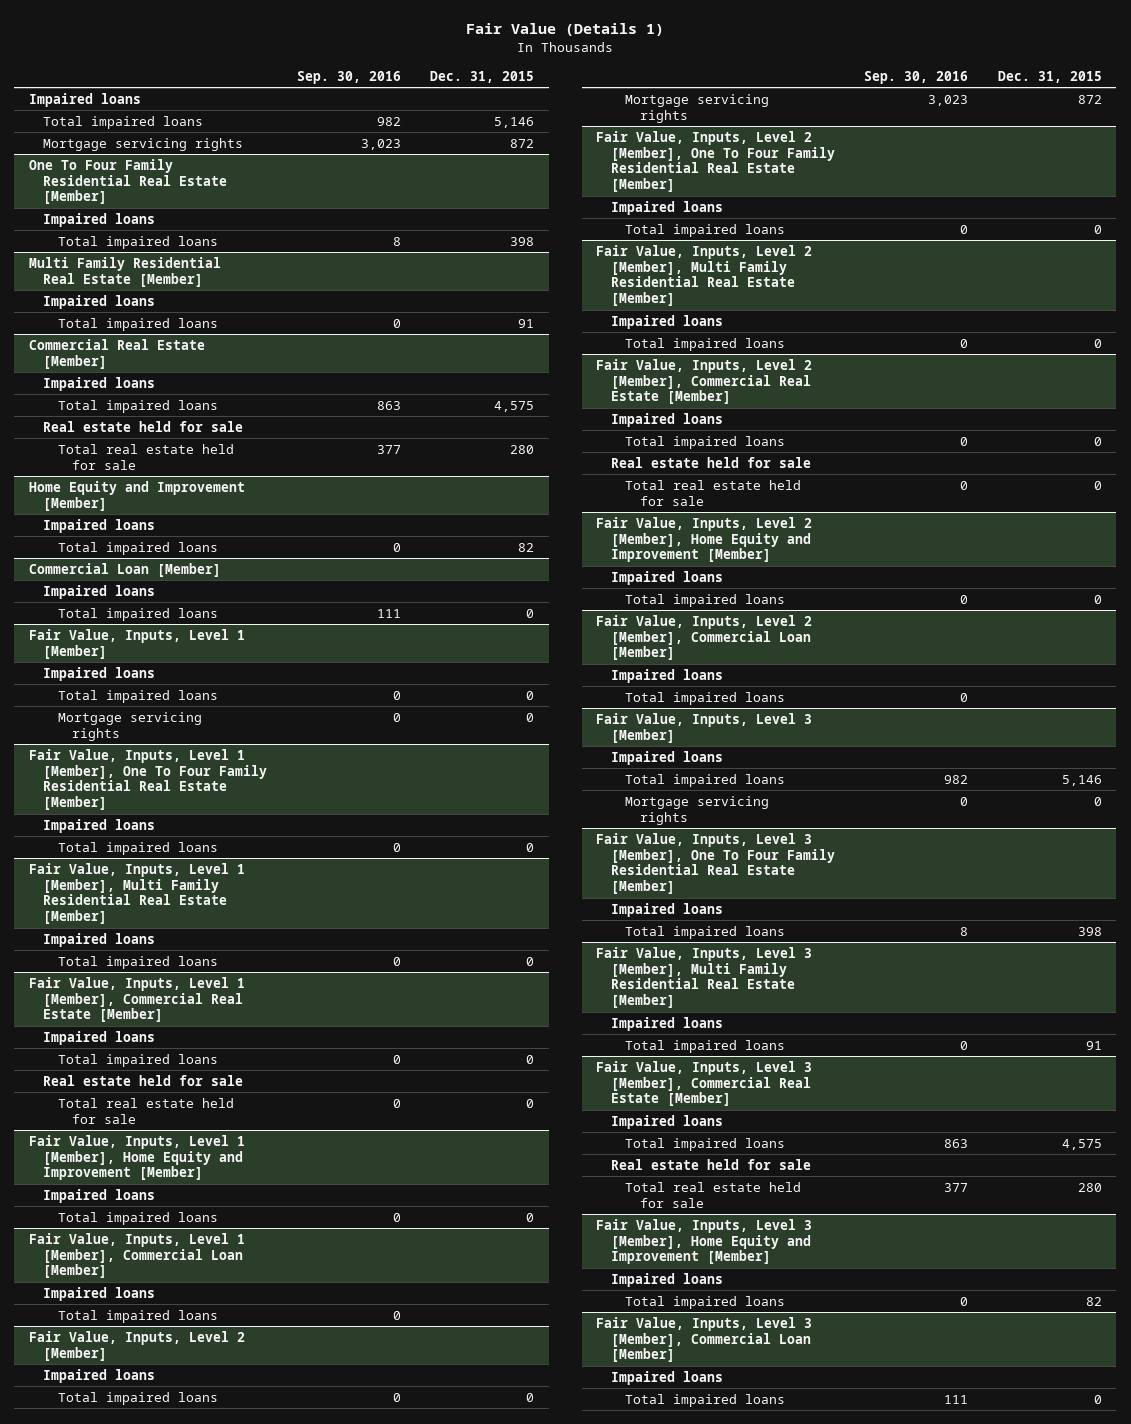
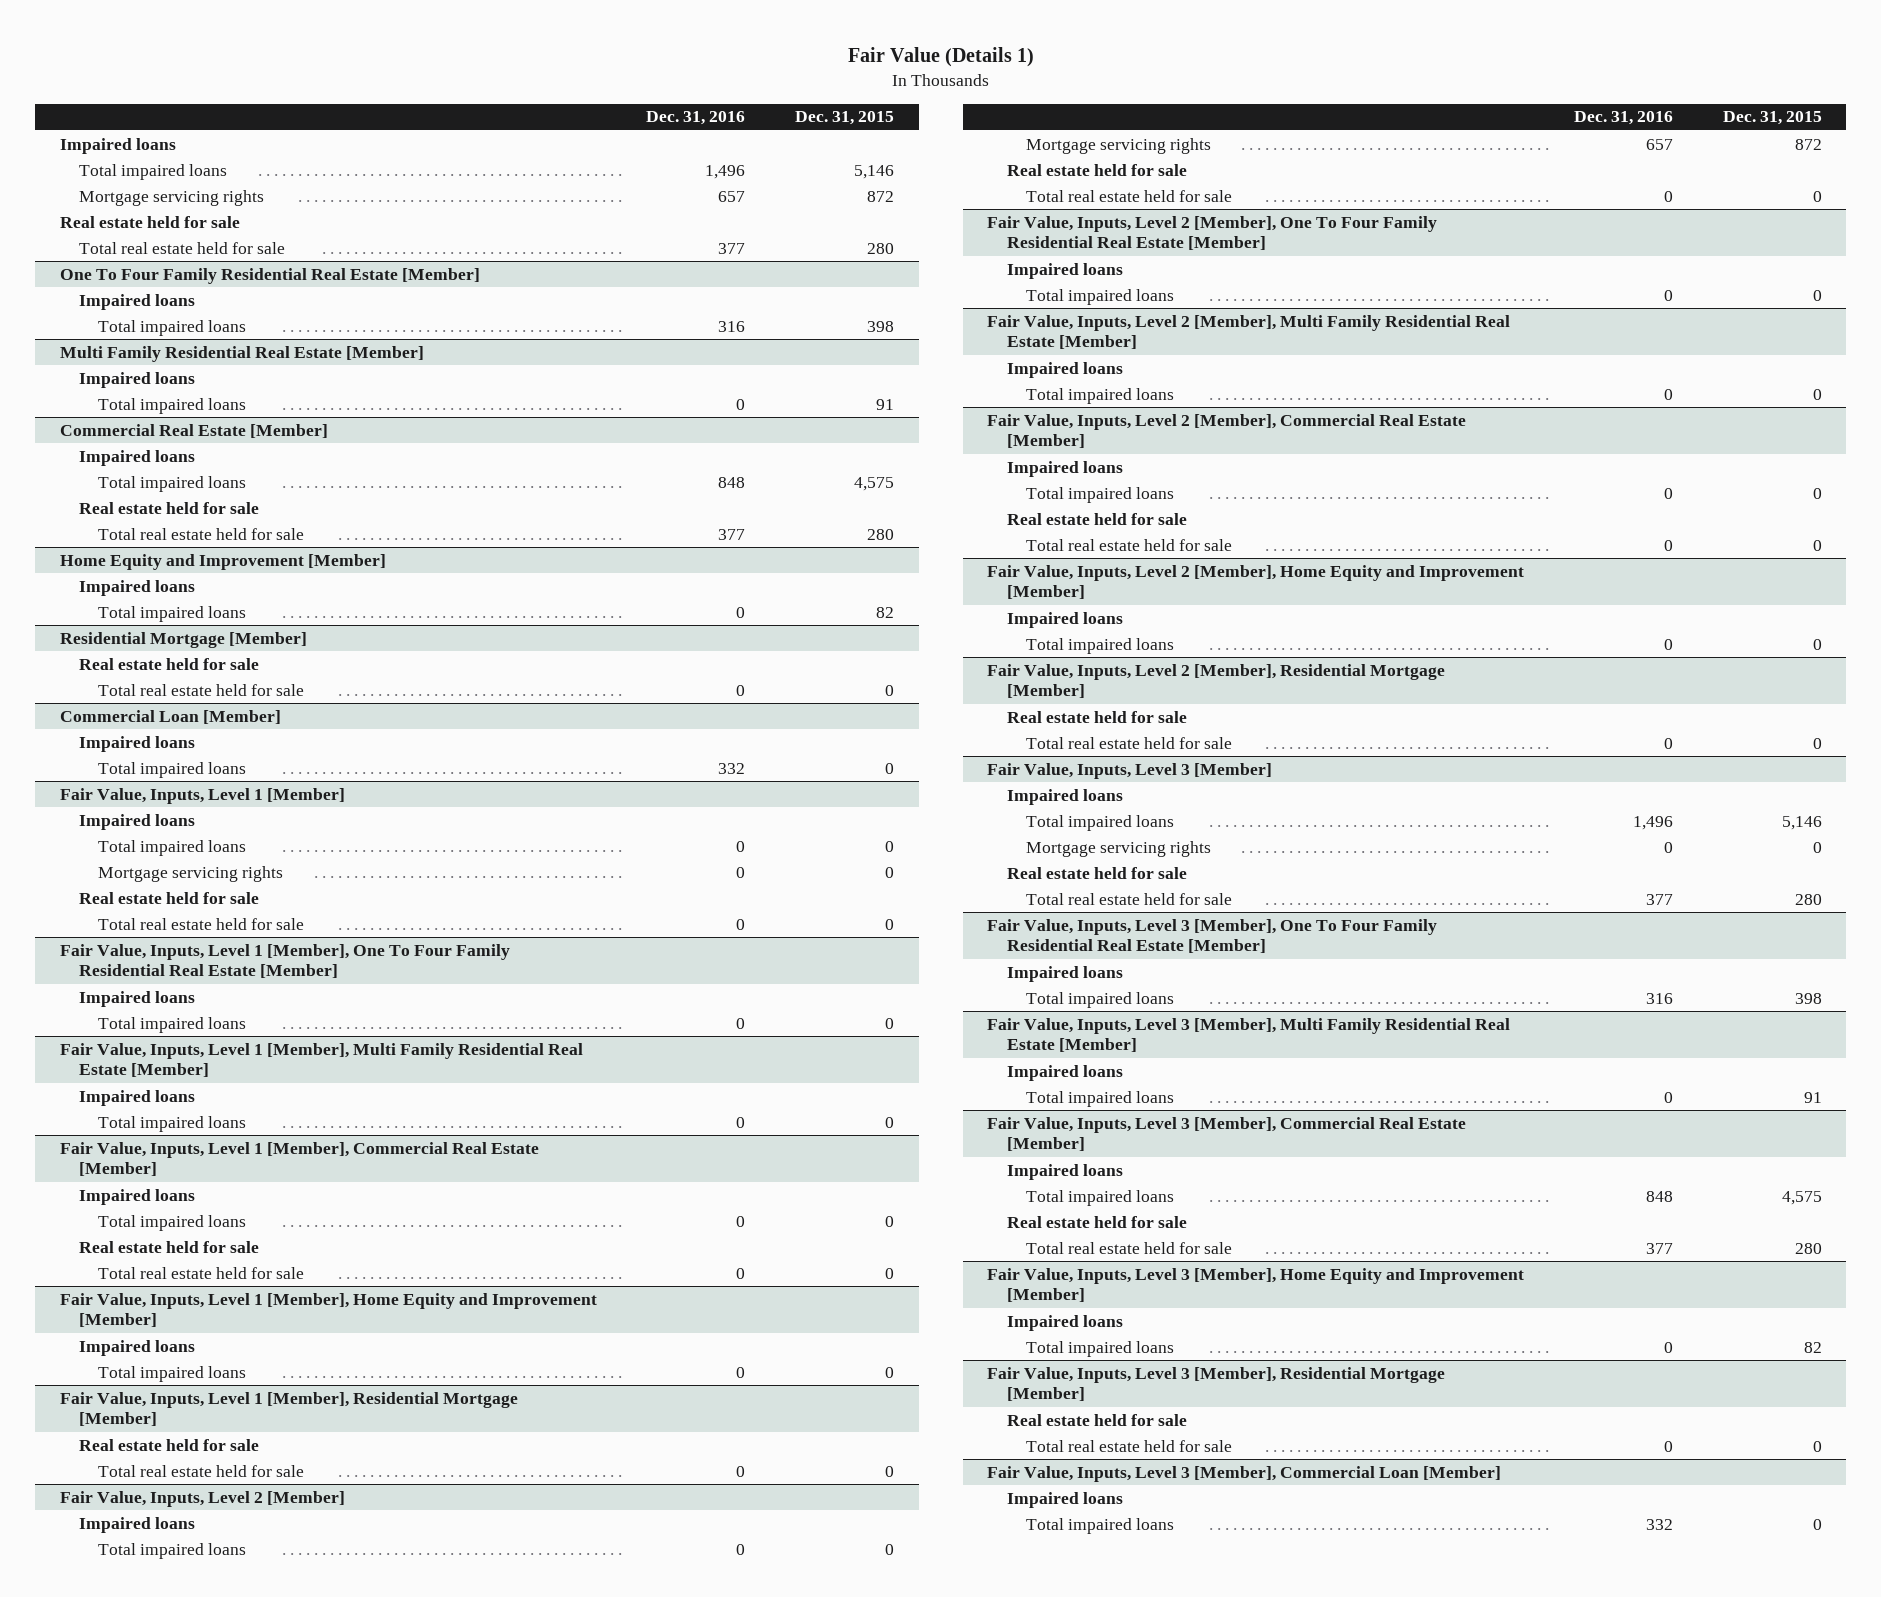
- | Sep. 30, 2016 | Dec. 31, 2015
+ | Dec. 31, 2016 | Dec. 31, 2015
+ Real estate held for sale
+ Total real estate held for sale | 377 | 280
+ Residential Mortgage [Member]
+ Real estate held for sale
+ Total real estate held for sale | 0 | 0
@ Fair Value, Inputs, Level 1 [Member]
+ Real estate held for sale
+ Total real estate held for sale | 0 | 0
- Fair Value, Inputs, Level 1 [Member], Commercial Loan [Member]
- Impaired loans
- Total impaired loans | 0 |
+ Fair Value, Inputs, Level 1 [Member], Residential Mortgage [Member]
+ Real estate held for sale
+ Total real estate held for sale | 0 | 0
@ Fair Value, Inputs, Level 2 [Member]
+ Real estate held for sale
+ Total real estate held for sale | 0 | 0
- Fair Value, Inputs, Level 2 [Member], Commercial Loan [Member]
- Impaired loans
- Total impaired loans | 0 |
+ Fair Value, Inputs, Level 2 [Member], Residential Mortgage [Member]
+ Real estate held for sale
+ Total real estate held for sale | 0 | 0
@ Fair Value, Inputs, Level 3 [Member]
+ Real estate held for sale
+ Total real estate held for sale | 377 | 280
+ Fair Value, Inputs, Level 3 [Member], Residential Mortgage [Member]
+ Real estate held for sale
+ Total real estate held for sale | 0 | 0

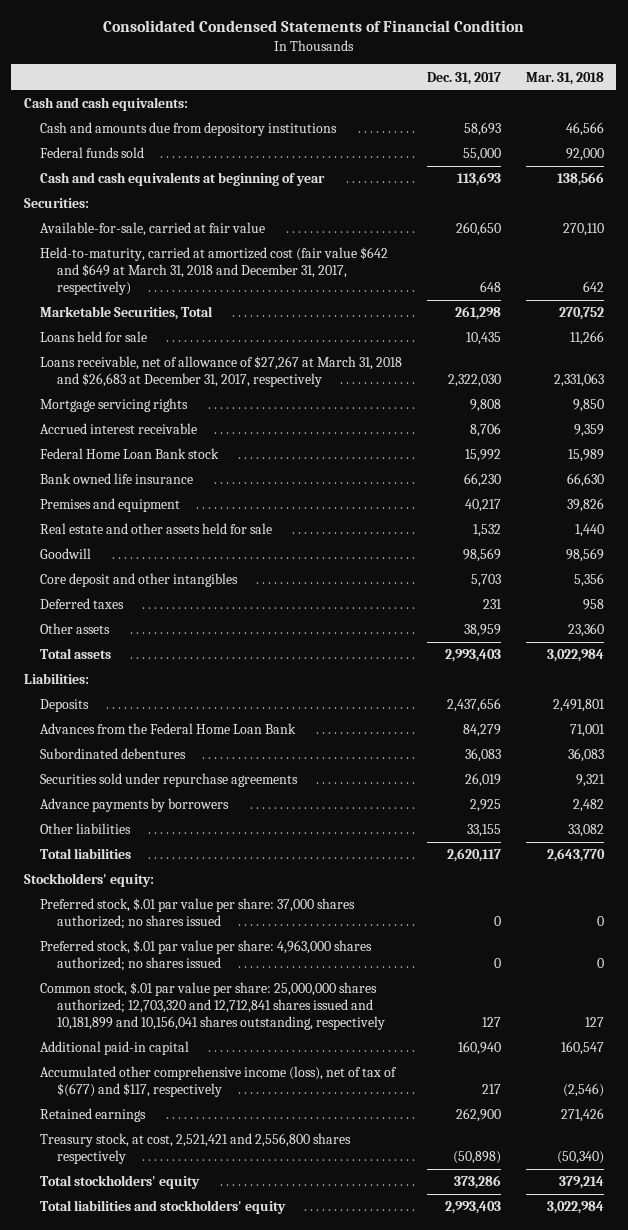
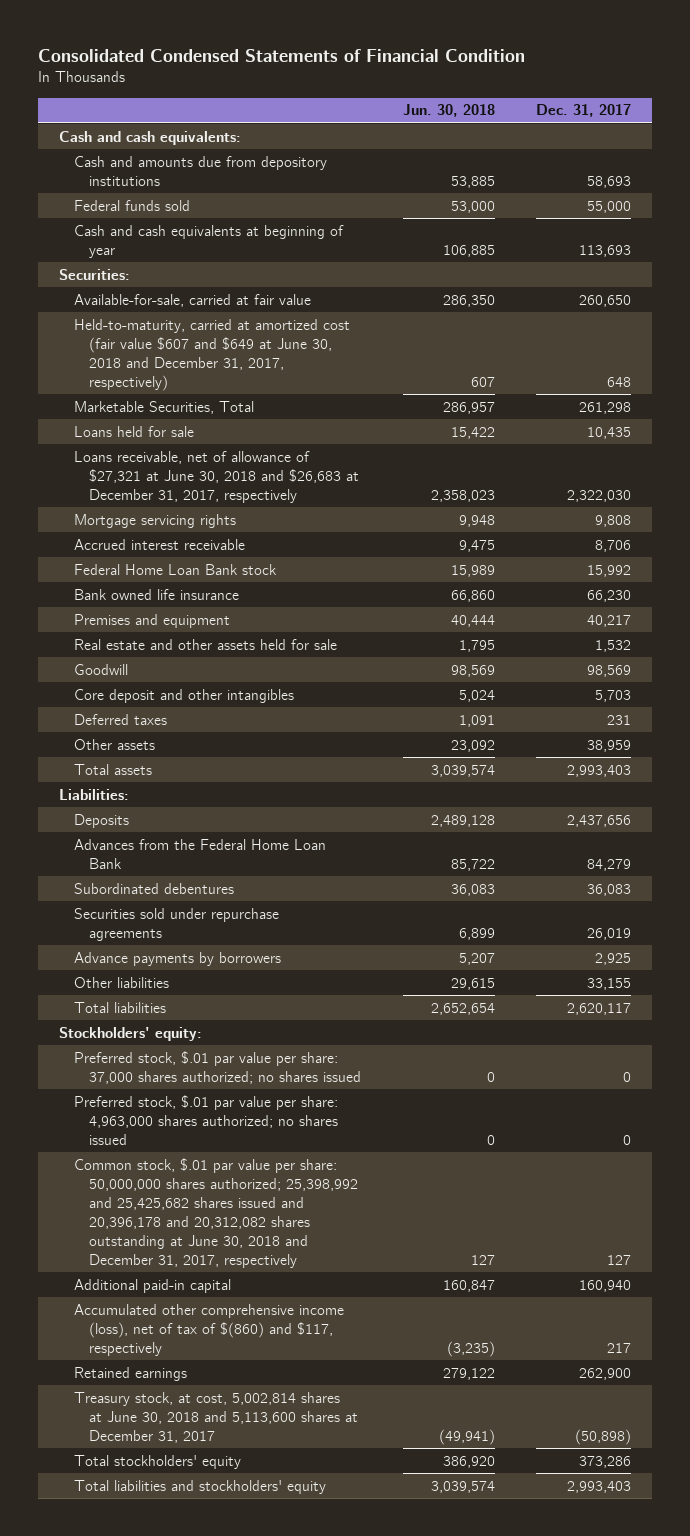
- | Dec. 31, 2017 | Mar. 31, 2018
+ | Jun. 30, 2018 | Dec. 31, 2017
- Held-to-maturity, carried at amortized cost (fair value $642 and $649 at March 31, 2018 and December 31, 2017, respectively) | 648 | 642
+ Held-to-maturity, carried at amortized cost (fair value $607 and $649 at June 30, 2018 and December 31, 2017, respectively) | 607 | 648
- Loans receivable, net of allowance of $27,267 at March 31, 2018 and $26,683 at December 31, 2017, respectively | 2,322,030 | 2,331,063
+ Loans receivable, net of allowance of $27,321 at June 30, 2018 and $26,683 at December 31, 2017, respectively | 2,358,023 | 2,322,030
- Common stock, $.01 par value per share: 25,000,000 shares authorized; 12,703,320 and 12,712,841 shares issued and 10,181,899 and 10,156,041 shares outstanding, respectively | 127 | 127
+ Common stock, $.01 par value per share: 50,000,000 shares authorized; 25,398,992 and 25,425,682 shares issued and 20,396,178 and 20,312,082 shares outstanding at June 30, 2018 and December 31, 2017, respectively | 127 | 127
- Accumulated other comprehensive income (loss), net of tax of $(677) and $117, respectively | 217 | (2,546)
+ Accumulated other comprehensive income (loss), net of tax of $(860) and $117, respectively | (3,235) | 217
- Treasury stock, at cost, 2,521,421 and 2,556,800 shares respectively | (50,898) | (50,340)
+ Treasury stock, at cost, 5,002,814 shares at June 30, 2018 and 5,113,600 shares at December 31, 2017 | (49,941) | (50,898)

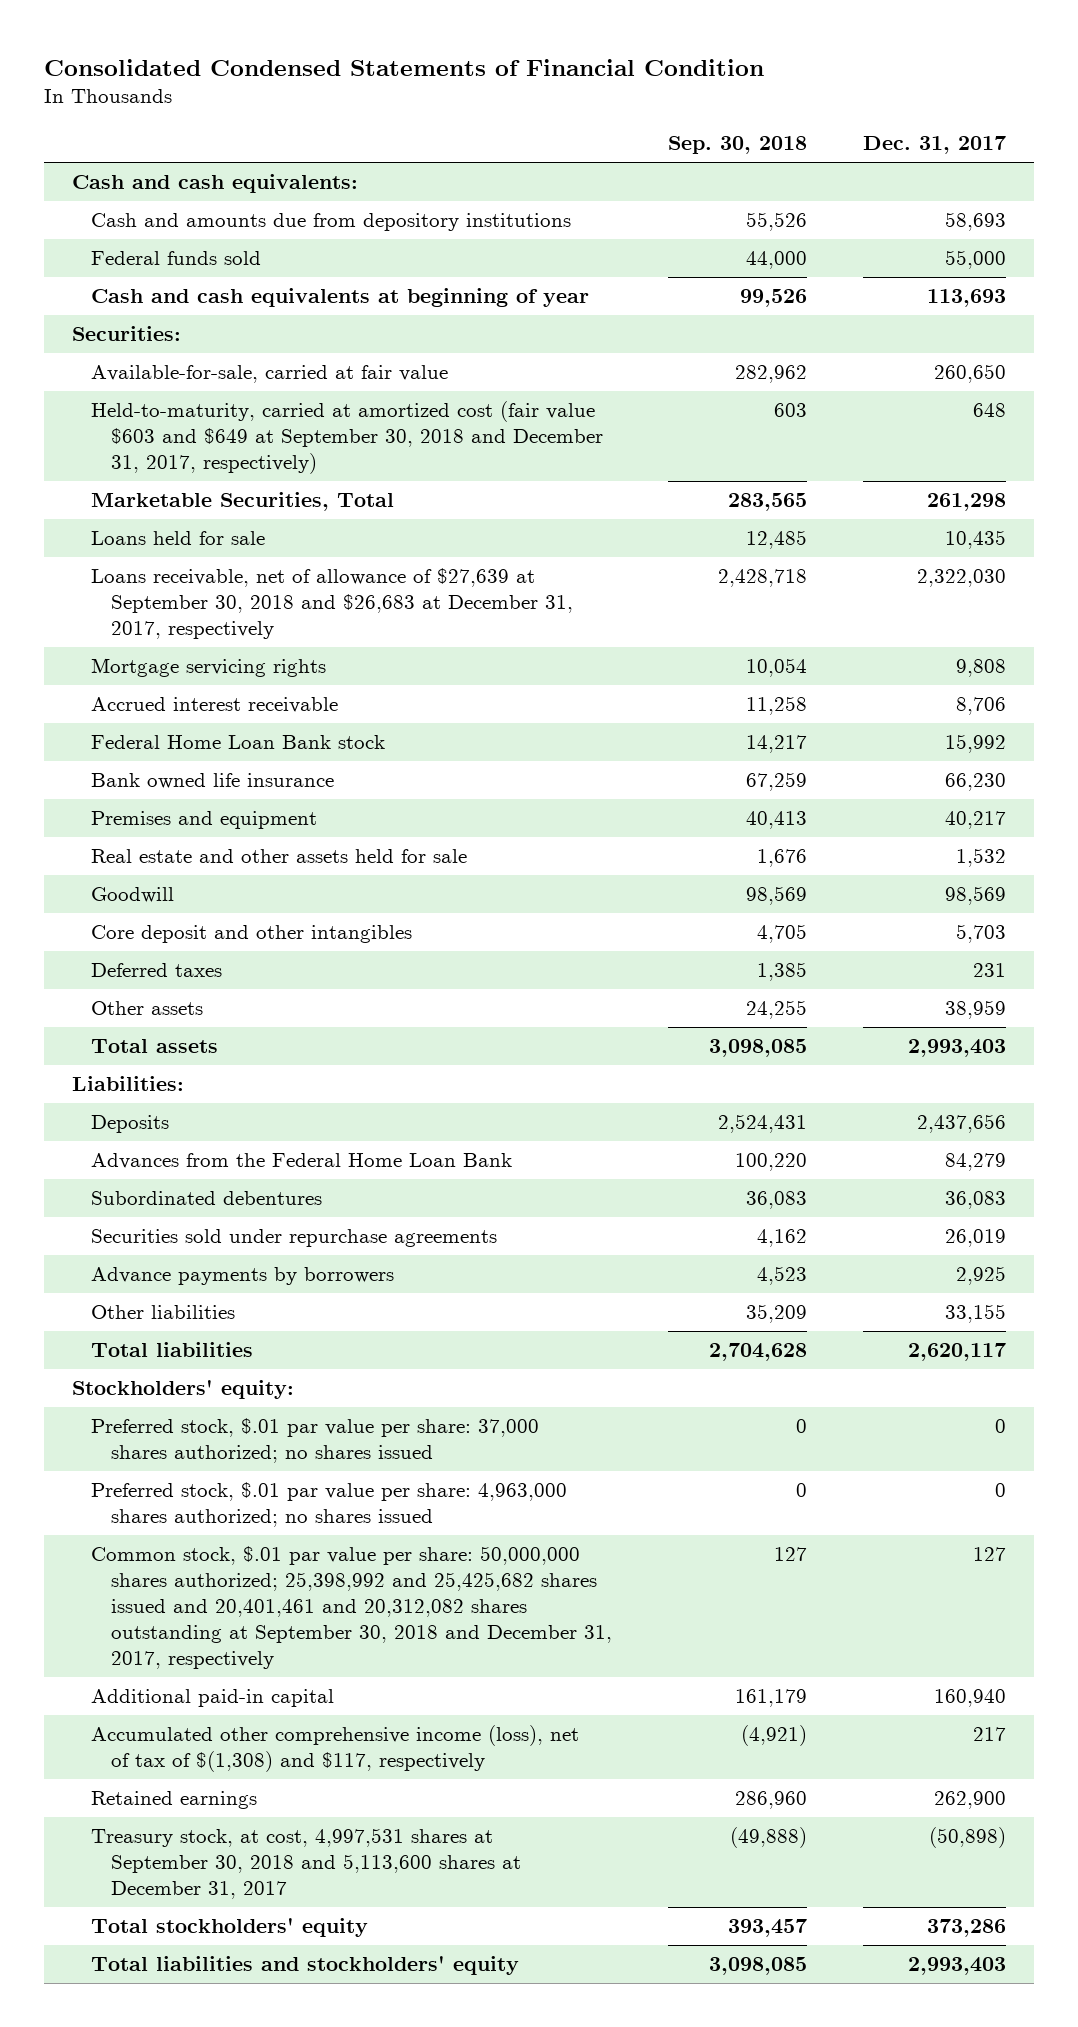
- | Jun. 30, 2018 | Dec. 31, 2017
+ | Sep. 30, 2018 | Dec. 31, 2017
- Held-to-maturity, carried at amortized cost (fair value $607 and $649 at June 30, 2018 and December 31, 2017, respectively) | 607 | 648
+ Held-to-maturity, carried at amortized cost (fair value $603 and $649 at September 30, 2018 and December 31, 2017, respectively) | 603 | 648
- Loans receivable, net of allowance of $27,321 at June 30, 2018 and $26,683 at December 31, 2017, respectively | 2,358,023 | 2,322,030
+ Loans receivable, net of allowance of $27,639 at September 30, 2018 and $26,683 at December 31, 2017, respectively | 2,428,718 | 2,322,030
- Common stock, $.01 par value per share: 50,000,000 shares authorized; 25,398,992 and 25,425,682 shares issued and 20,396,178 and 20,312,082 shares outstanding at June 30, 2018 and December 31, 2017, respectively | 127 | 127
+ Common stock, $.01 par value per share: 50,000,000 shares authorized; 25,398,992 and 25,425,682 shares issued and 20,401,461 and 20,312,082 shares outstanding at September 30, 2018 and December 31, 2017, respectively | 127 | 127
- Accumulated other comprehensive income (loss), net of tax of $(860) and $117, respectively | (3,235) | 217
+ Accumulated other comprehensive income (loss), net of tax of $(1,308) and $117, respectively | (4,921) | 217
- Treasury stock, at cost, 5,002,814 shares at June 30, 2018 and 5,113,600 shares at December 31, 2017 | (49,941) | (50,898)
+ Treasury stock, at cost, 4,997,531 shares at September 30, 2018 and 5,113,600 shares at December 31, 2017 | (49,888) | (50,898)

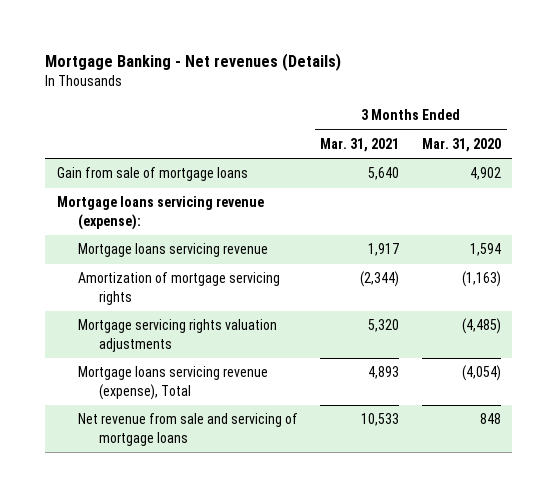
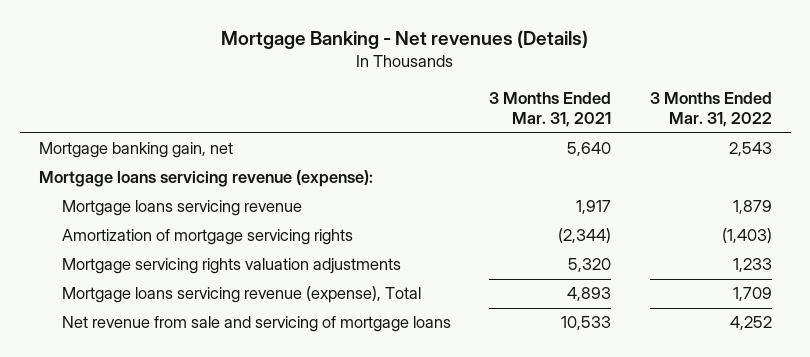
- | 3 Months Ended Mar. 31, 2021 | 3 Months Ended Mar. 31, 2020
+ | 3 Months Ended Mar. 31, 2021 | 3 Months Ended Mar. 31, 2022
- Gain from sale of mortgage loans | 5,640 | 4,902
+ Mortgage banking gain, net | 5,640 | 2,543

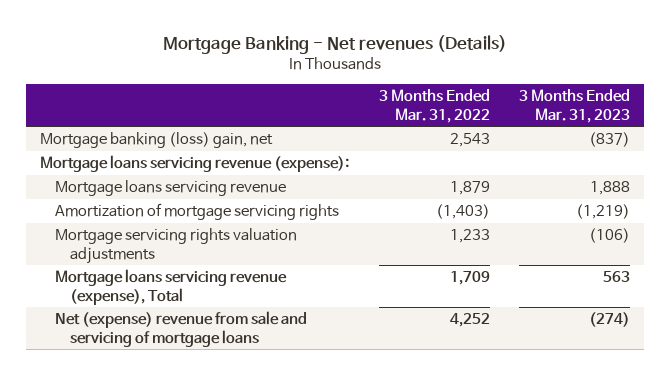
- | 3 Months Ended Mar. 31, 2021 | 3 Months Ended Mar. 31, 2022
+ | 3 Months Ended Mar. 31, 2022 | 3 Months Ended Mar. 31, 2023
- Mortgage banking gain, net | 5,640 | 2,543
+ Mortgage banking (loss) gain, net | 2,543 | (837)
- Net revenue from sale and servicing of mortgage loans | 10,533 | 4,252
+ Net (expense) revenue from sale and servicing of mortgage loans | 4,252 | (274)

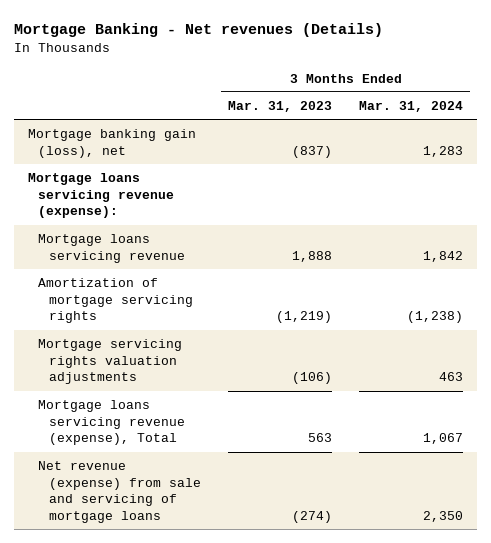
- | 3 Months Ended Mar. 31, 2022 | 3 Months Ended Mar. 31, 2023
+ | 3 Months Ended Mar. 31, 2023 | 3 Months Ended Mar. 31, 2024
- Mortgage banking (loss) gain, net | 2,543 | (837)
+ Mortgage banking gain (loss), net | (837) | 1,283
- Net (expense) revenue from sale and servicing of mortgage loans | 4,252 | (274)
+ Net revenue (expense) from sale and servicing of mortgage loans | (274) | 2,350

